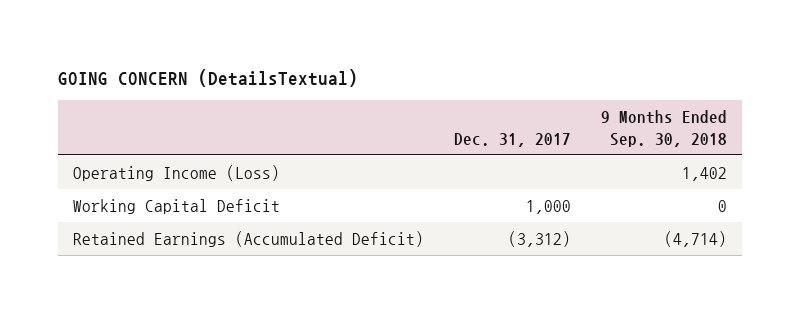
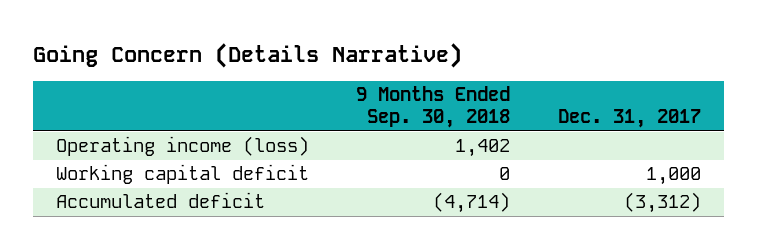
- GOING CONCERN (DetailsTextual)
+ Going Concern (Details Narrative)
- | Dec. 31, 2017 | 9 Months Ended Sep. 30, 2018
+ | 9 Months Ended Sep. 30, 2018 | Dec. 31, 2017
- Operating Income (Loss) | | 1,402
- Working Capital Deficit | 1,000 | 0
- Retained Earnings (Accumulated Deficit) | (3,312) | (4,714)
+ Operating income (loss) | 1,402 |
+ Working capital deficit | 0 | 1,000
+ Accumulated deficit | (4,714) | (3,312)

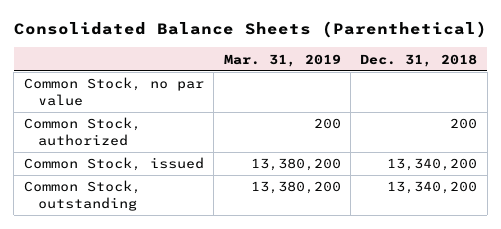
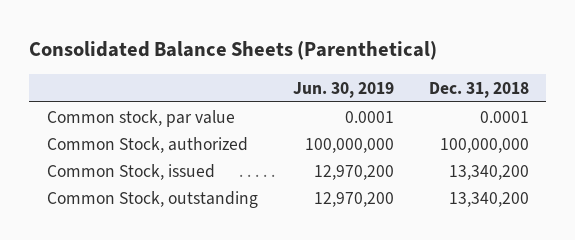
- | Mar. 31, 2019 | Dec. 31, 2018
+ | Jun. 30, 2019 | Dec. 31, 2018
- Common Stock, no par value
- Common Stock, authorized | 200 | 200
+ Common stock, par value | 0.0001 | 0.0001
+ Common Stock, authorized | 100,000,000 | 100,000,000

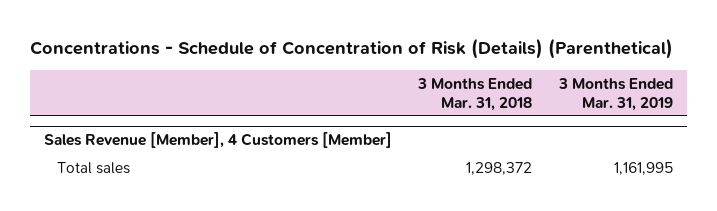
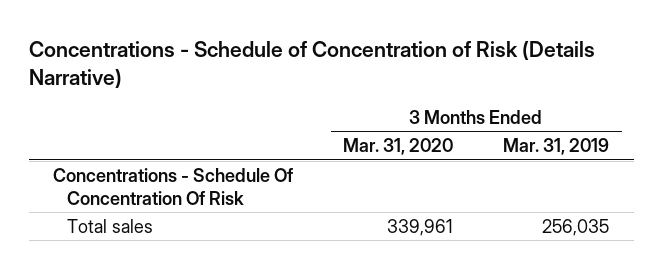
- Concentrations - Schedule of Concentration of Risk (Details) (Parenthetical)
+ Concentrations - Schedule of Concentration of Risk (Details Narrative)
- | 3 Months Ended Mar. 31, 2018 | 3 Months Ended Mar. 31, 2019
+ | 3 Months Ended Mar. 31, 2020 | 3 Months Ended Mar. 31, 2019
- Sales Revenue [Member], 4 Customers [Member]
- Total sales | 1,298,372 | 1,161,995
+ Concentrations - Schedule Of Concentration Of Risk
+ Total sales | 339,961 | 256,035

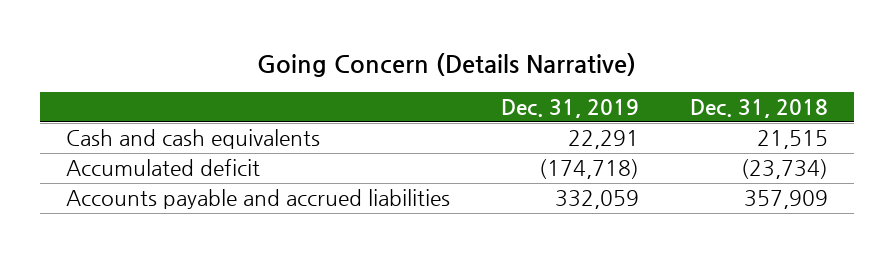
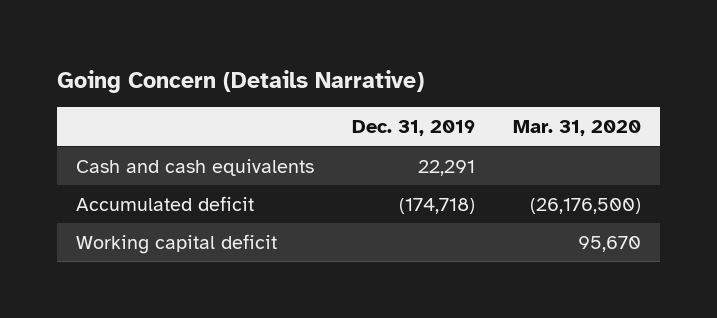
- | Dec. 31, 2019 | Dec. 31, 2018
+ | Dec. 31, 2019 | Mar. 31, 2020
- Accounts payable and accrued liabilities | 332,059 | 357,909
+ Working capital deficit | | 95,670

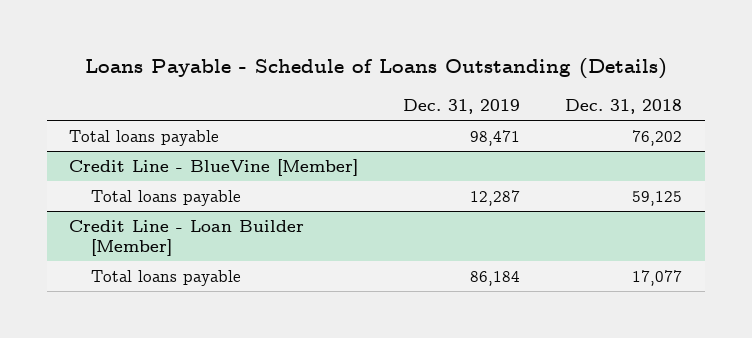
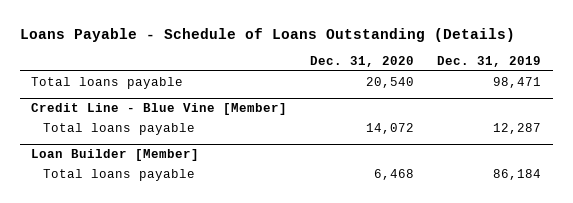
- | Dec. 31, 2019 | Dec. 31, 2018
+ | Dec. 31, 2020 | Dec. 31, 2019
- Credit Line - BlueVine [Member]
+ Credit Line - Blue Vine [Member]
- Credit Line - Loan Builder [Member]
+ Loan Builder [Member]

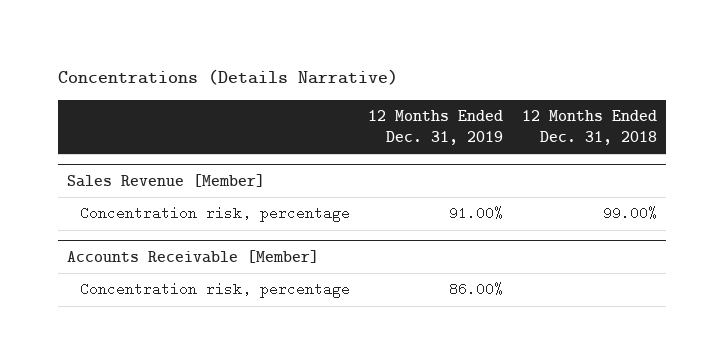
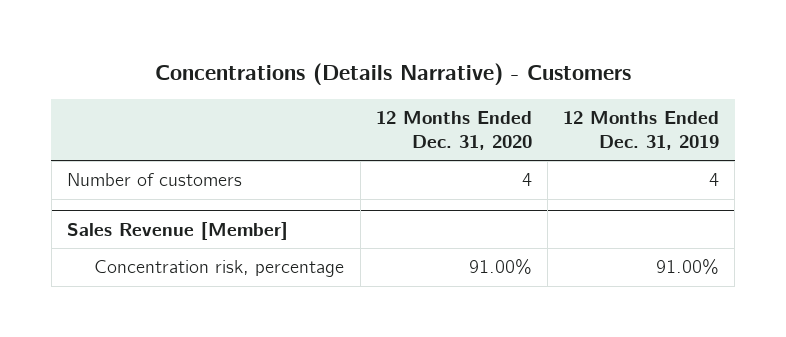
- Concentrations (Details Narrative)
+ Concentrations (Details Narrative) - Customers
- | 12 Months Ended Dec. 31, 2019 | 12 Months Ended Dec. 31, 2018
+ | 12 Months Ended Dec. 31, 2020 | 12 Months Ended Dec. 31, 2019
+ Number of customers | 4 | 4
- Accounts Receivable [Member]
- Concentration risk, percentage | 86.00% |

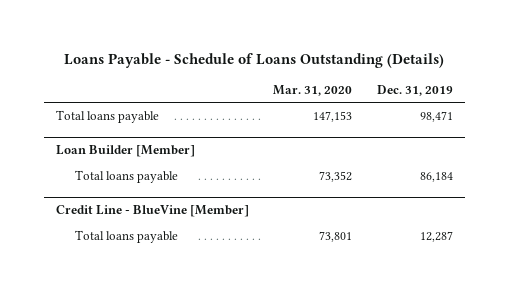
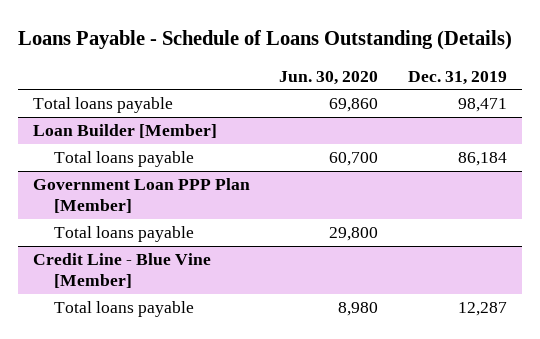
- | Mar. 31, 2020 | Dec. 31, 2019
+ | Jun. 30, 2020 | Dec. 31, 2019
- Credit Line - BlueVine [Member]
+ Government Loan PPP Plan [Member]
+ Total loans payable | 29,800 |
+ Credit Line - Blue Vine [Member]

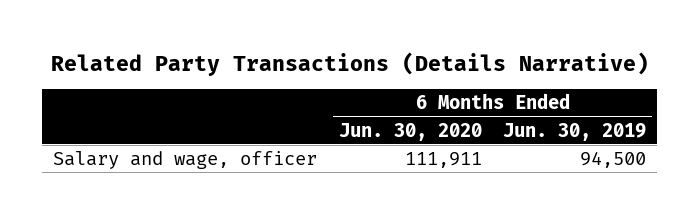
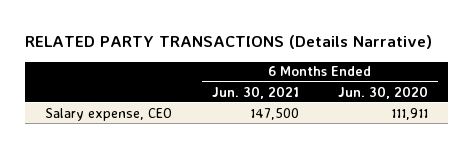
- Related Party Transactions (Details Narrative)
+ RELATED PARTY TRANSACTIONS (Details Narrative)
- | 6 Months Ended Jun. 30, 2020 | 6 Months Ended Jun. 30, 2019
+ | 6 Months Ended Jun. 30, 2021 | 6 Months Ended Jun. 30, 2020
- Salary and wage, officer | 111,911 | 94,500
+ Salary expense, CEO | 147,500 | 111,911

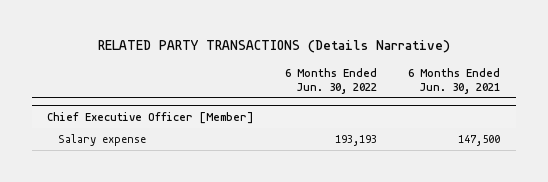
- | 6 Months Ended Jun. 30, 2021 | 6 Months Ended Jun. 30, 2020
+ | 6 Months Ended Jun. 30, 2022 | 6 Months Ended Jun. 30, 2021
- Salary expense, CEO | 147,500 | 111,911
+ Chief Executive Officer [Member]
+ Salary expense | 193,193 | 147,500

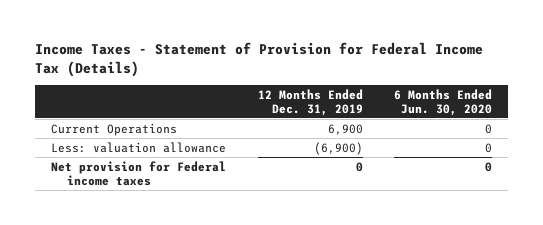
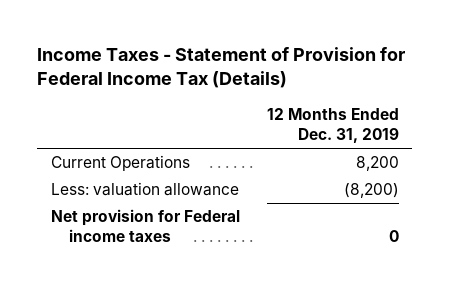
- | 12 Months Ended Dec. 31, 2019 | 6 Months Ended Jun. 30, 2020
+ | 12 Months Ended Dec. 31, 2019
- Current Operations | 6,900 | 0
- Less: valuation allowance | (6,900) | 0
+ Current Operations | 8,200
+ Less: valuation allowance | (8,200)

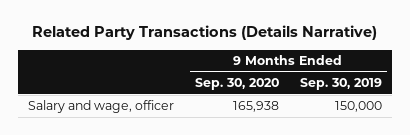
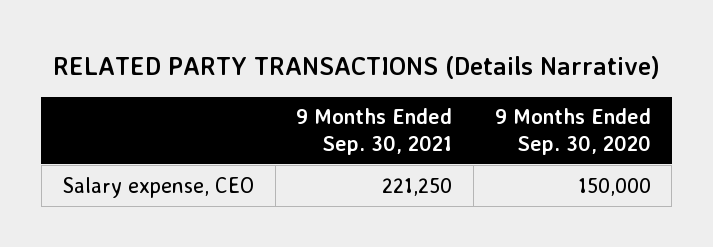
- Related Party Transactions (Details Narrative)
+ RELATED PARTY TRANSACTIONS (Details Narrative)
- | 9 Months Ended Sep. 30, 2020 | 9 Months Ended Sep. 30, 2019
+ | 9 Months Ended Sep. 30, 2021 | 9 Months Ended Sep. 30, 2020
- Salary and wage, officer | 165,938 | 150,000
+ Salary expense, CEO | 221,250 | 150,000

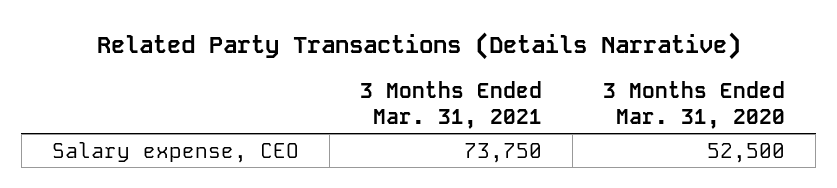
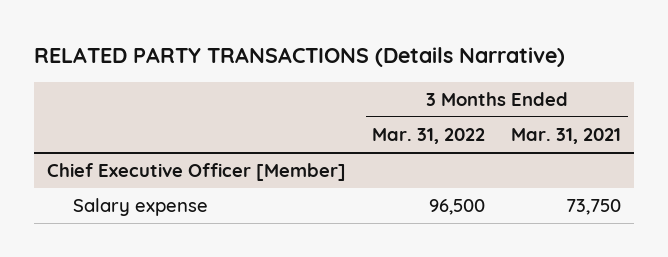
- Related Party Transactions (Details Narrative)
+ RELATED PARTY TRANSACTIONS (Details Narrative)
- | 3 Months Ended Mar. 31, 2021 | 3 Months Ended Mar. 31, 2020
+ | 3 Months Ended Mar. 31, 2022 | 3 Months Ended Mar. 31, 2021
- Salary expense, CEO | 73,750 | 52,500
+ Chief Executive Officer [Member]
+ Salary expense | 96,500 | 73,750

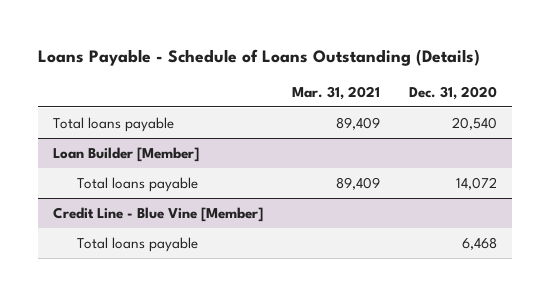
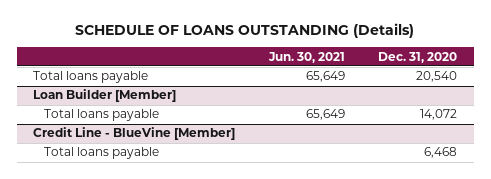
- Loans Payable - Schedule of Loans Outstanding (Details)
+ SCHEDULE OF LOANS OUTSTANDING (Details)
- | Mar. 31, 2021 | Dec. 31, 2020
+ | Jun. 30, 2021 | Dec. 31, 2020
- Credit Line - Blue Vine [Member]
+ Credit Line - BlueVine [Member]

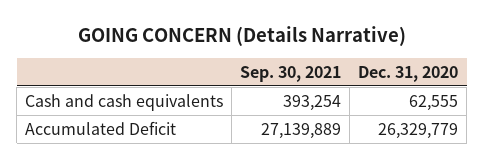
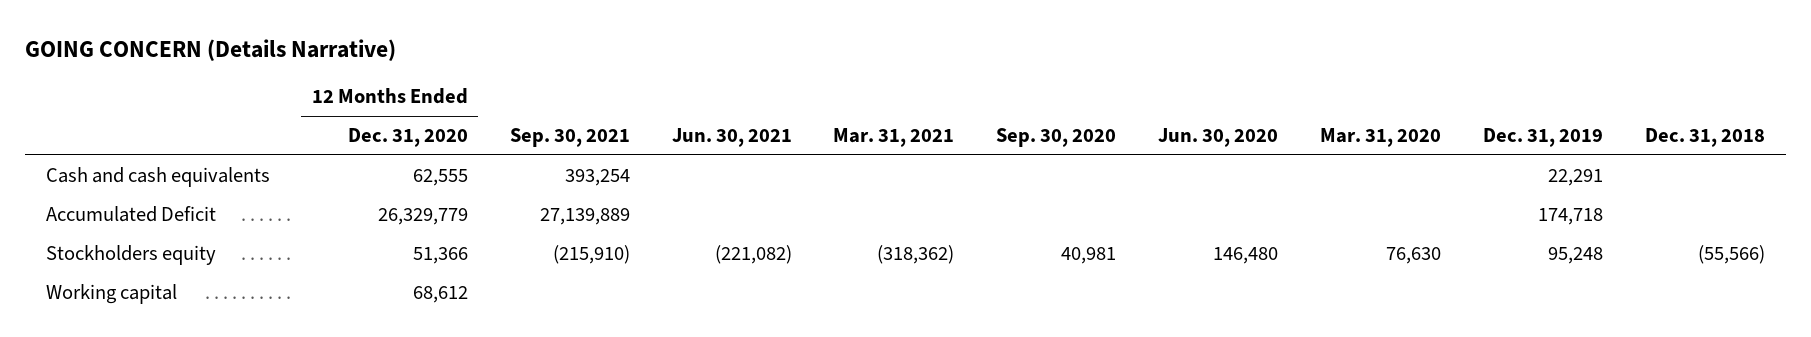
- | Sep. 30, 2021 | Dec. 31, 2020
+ | 12 Months Ended Dec. 31, 2020 | Sep. 30, 2021 | Jun. 30, 2021 | Mar. 31, 2021 | Sep. 30, 2020 | Jun. 30, 2020 | Mar. 31, 2020 | Dec. 31, 2019 | Dec. 31, 2018
+ Stockholders equity | 51,366 | (215,910) | (221,082) | (318,362) | 40,981 | 146,480 | 76,630 | 95,248 | (55,566)
+ Working capital | 68,612 | | | | | | | |

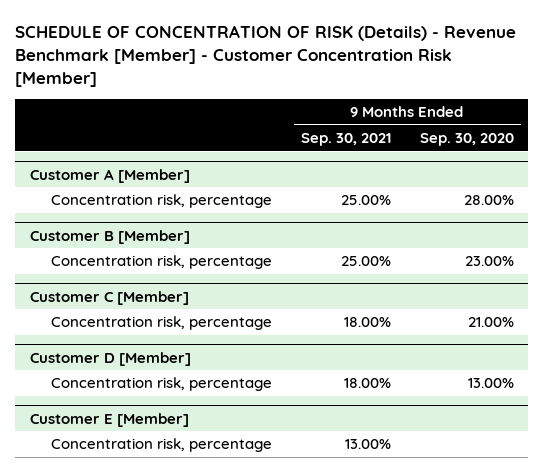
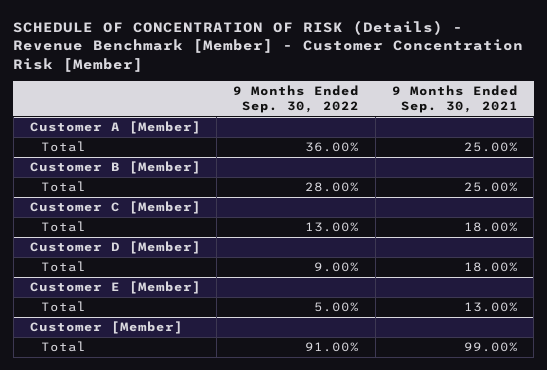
- | 9 Months Ended Sep. 30, 2021 | 9 Months Ended Sep. 30, 2020
+ | 9 Months Ended Sep. 30, 2022 | 9 Months Ended Sep. 30, 2021
@ Customer A [Member]
- Concentration risk, percentage | 25.00% | 28.00%
+ Total | 36.00% | 25.00%
@ Customer B [Member]
- Concentration risk, percentage | 25.00% | 23.00%
+ Total | 28.00% | 25.00%
@ Customer C [Member]
- Concentration risk, percentage | 18.00% | 21.00%
+ Total | 13.00% | 18.00%
@ Customer D [Member]
- Concentration risk, percentage | 18.00% | 13.00%
+ Total | 9.00% | 18.00%
@ Customer E [Member]
- Concentration risk, percentage | 13.00% |
+ Total | 5.00% | 13.00%
+ Customer [Member]
+ Total | 91.00% | 99.00%

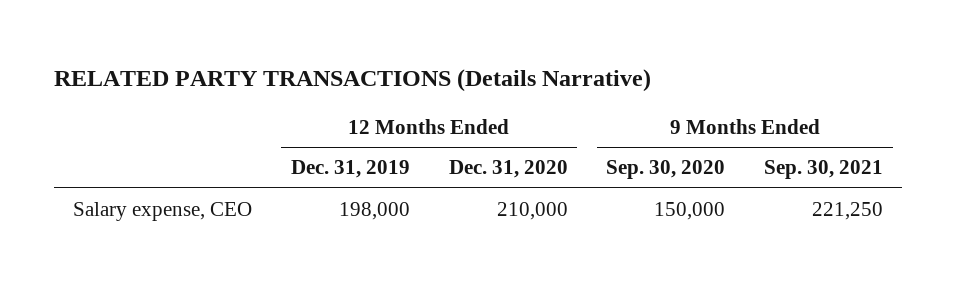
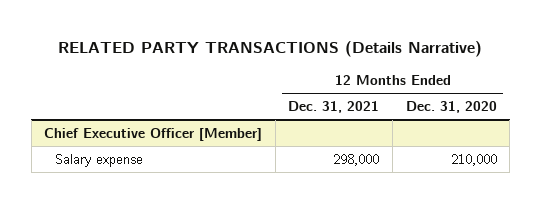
- | 12 Months Ended Dec. 31, 2019 | 12 Months Ended Dec. 31, 2020 | 9 Months Ended Sep. 30, 2020 | 9 Months Ended Sep. 30, 2021
+ | 12 Months Ended Dec. 31, 2021 | 12 Months Ended Dec. 31, 2020
- Salary expense, CEO | 198,000 | 210,000 | 150,000 | 221,250
+ Chief Executive Officer [Member]
+ Salary expense | 298,000 | 210,000

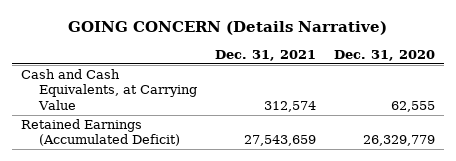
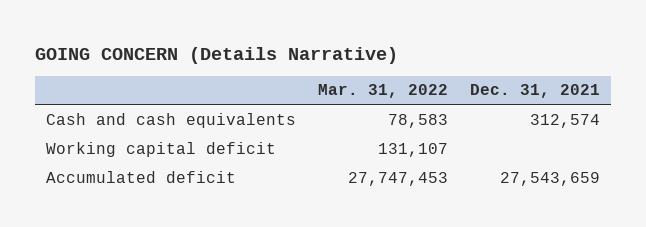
- | Dec. 31, 2021 | Dec. 31, 2020
+ | Mar. 31, 2022 | Dec. 31, 2021
- Cash and Cash Equivalents, at Carrying Value | 312,574 | 62,555
- Retained Earnings (Accumulated Deficit) | 27,543,659 | 26,329,779
+ Cash and cash equivalents | 78,583 | 312,574
+ Working capital deficit | 131,107 |
+ Accumulated deficit | 27,747,453 | 27,543,659

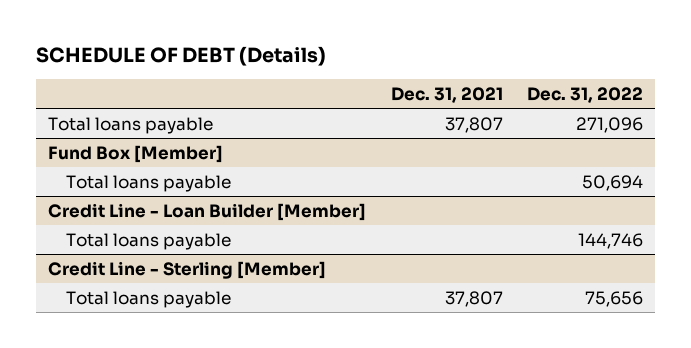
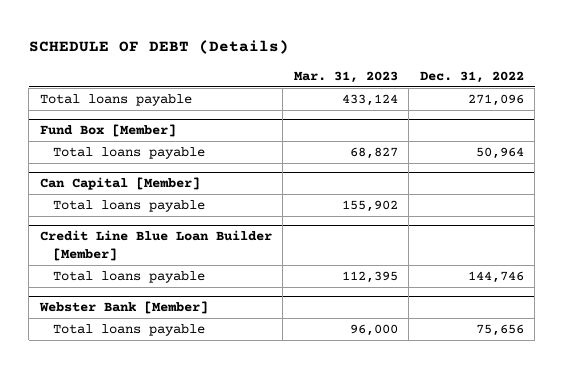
- | Dec. 31, 2021 | Dec. 31, 2022
+ | Mar. 31, 2023 | Dec. 31, 2022
@ Fund Box [Member]
- Total loans payable | | 50,694
- Credit Line - Loan Builder [Member]
@ Fund Box [Member]
+ Total loans payable | 68,827 | 50,964
+ Can Capital [Member]
+ Total loans payable | 155,902 |
+ Credit Line Blue Loan Builder [Member]
- Credit Line - Sterling [Member]
+ Webster Bank [Member]

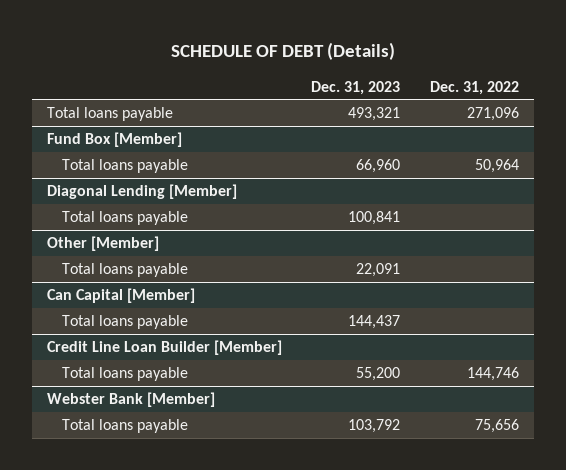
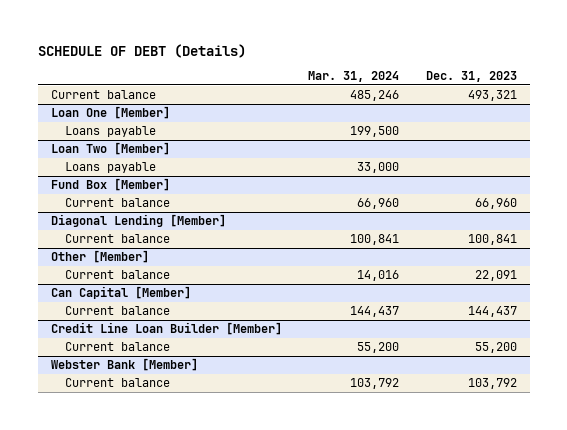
- | Dec. 31, 2023 | Dec. 31, 2022
+ | Mar. 31, 2024 | Dec. 31, 2023
- Total loans payable | 493,321 | 271,096
+ Current balance | 485,246 | 493,321
+ Loan One [Member]
+ Loans payable | 199,500 |
+ Loan Two [Member]
+ Loans payable | 33,000 |
@ Fund Box [Member]
- Total loans payable | 66,960 | 50,964
+ Current balance | 66,960 | 66,960
@ Diagonal Lending [Member]
- Total loans payable | 100,841 |
+ Current balance | 100,841 | 100,841
@ Other [Member]
- Total loans payable | 22,091 |
+ Current balance | 14,016 | 22,091
@ Can Capital [Member]
- Total loans payable | 144,437 |
+ Current balance | 144,437 | 144,437
@ Credit Line Loan Builder [Member]
- Total loans payable | 55,200 | 144,746
+ Current balance | 55,200 | 55,200
@ Webster Bank [Member]
- Total loans payable | 103,792 | 75,656
+ Current balance | 103,792 | 103,792

